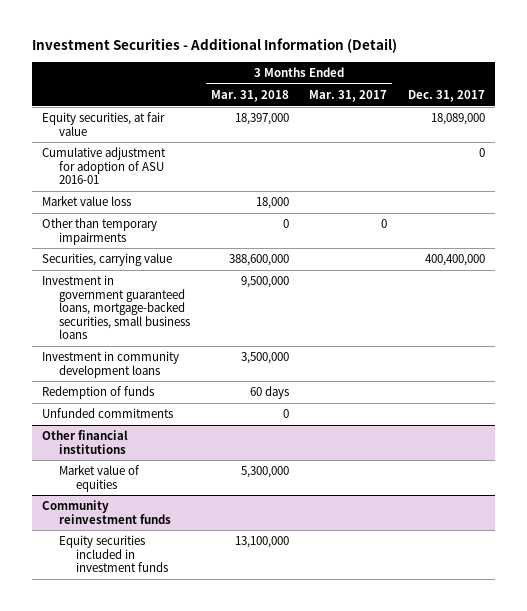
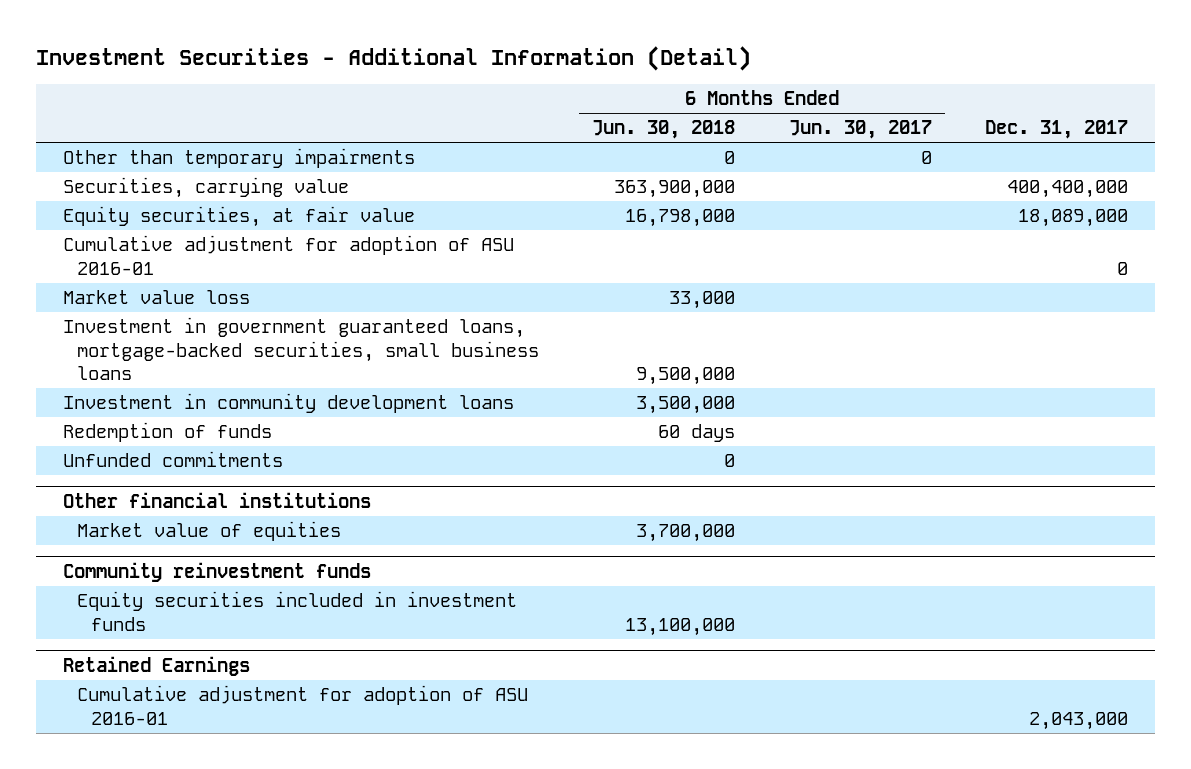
- | 3 Months Ended Mar. 31, 2018 | 3 Months Ended Mar. 31, 2017 | Dec. 31, 2017
+ | 6 Months Ended Jun. 30, 2018 | 6 Months Ended Jun. 30, 2017 | Dec. 31, 2017
moved up: Other than temporary impairments | 0 | 0 |
moved up: Securities, carrying value | 363,900,000 | | 400,400,000
+ Retained Earnings
+ Cumulative adjustment for adoption of ASU 2016-01 | | | 2,043,000

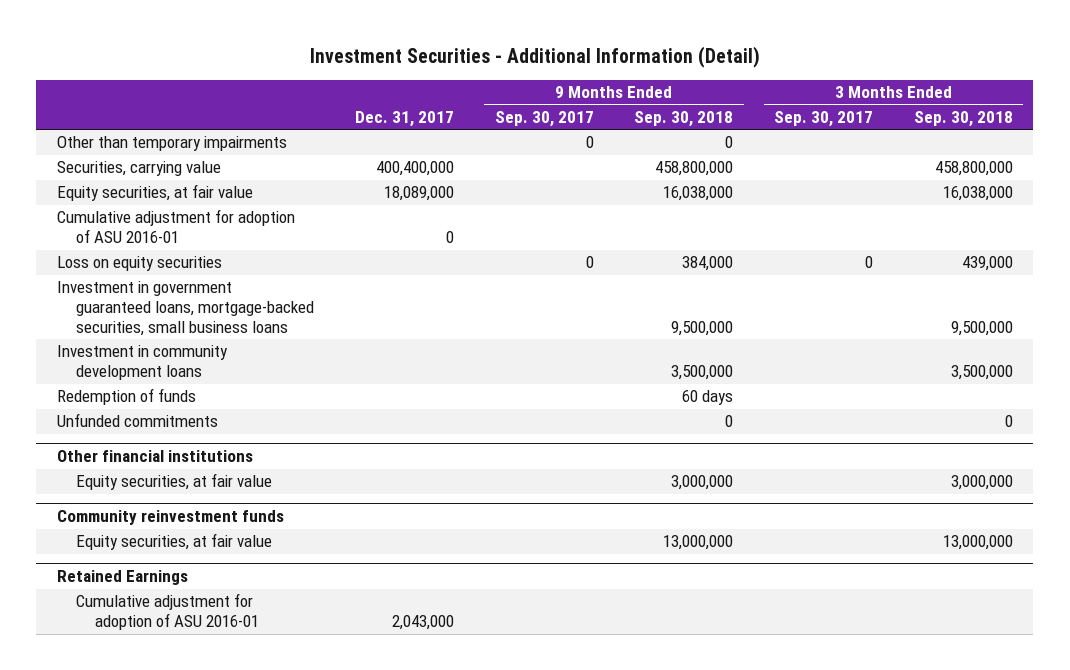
- | 6 Months Ended Jun. 30, 2018 | 6 Months Ended Jun. 30, 2017 | Dec. 31, 2017
+ | Dec. 31, 2017 | 9 Months Ended Sep. 30, 2017 | 9 Months Ended Sep. 30, 2018 | 3 Months Ended Sep. 30, 2017 | 3 Months Ended Sep. 30, 2018
- Market value loss | 33,000 | |
+ Loss on equity securities | | 0 | 384,000 | 0 | 439,000
@ Other financial institutions
- Market value of equities | 3,700,000 | |
+ Equity securities, at fair value | | | 3,000,000 | | 3,000,000
@ Community reinvestment funds
- Equity securities included in investment funds | 13,100,000 | |
+ Equity securities, at fair value | | | 13,000,000 | | 13,000,000

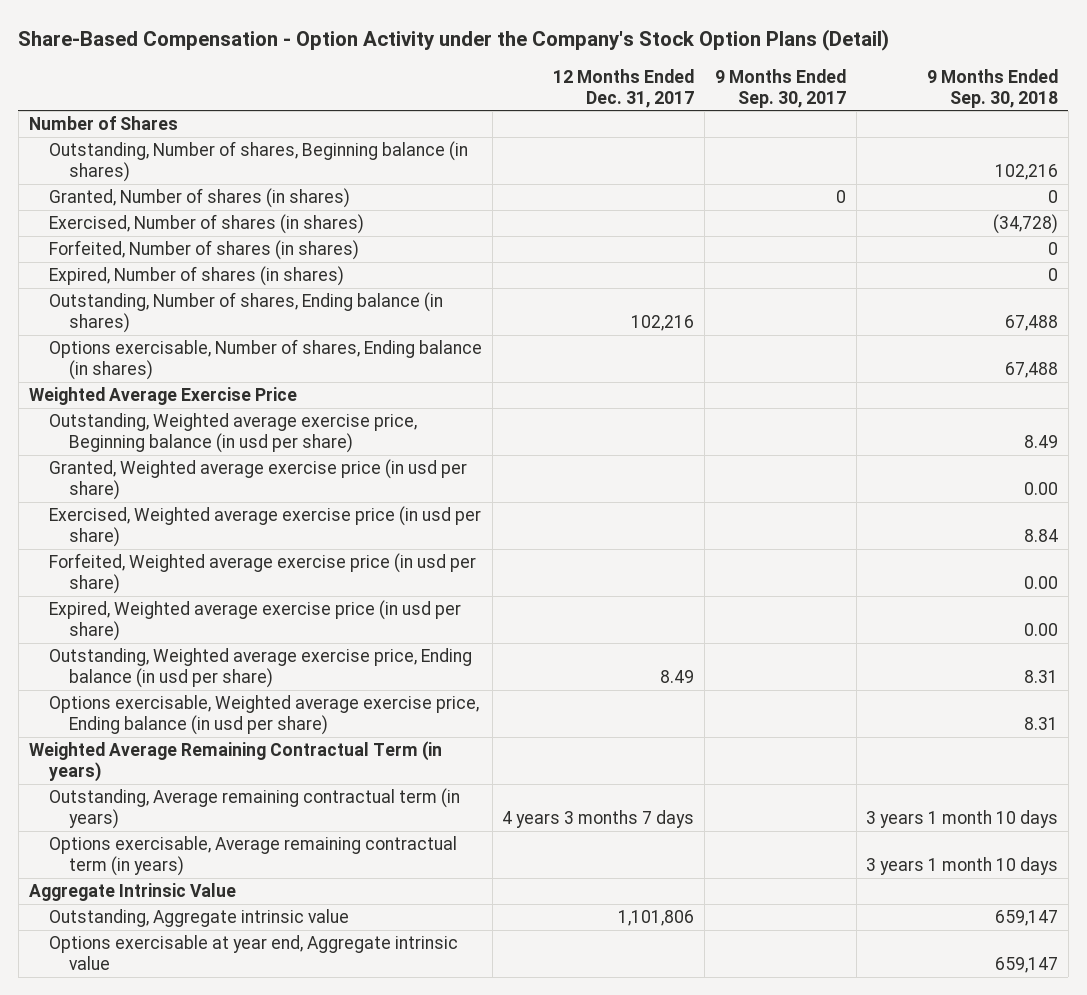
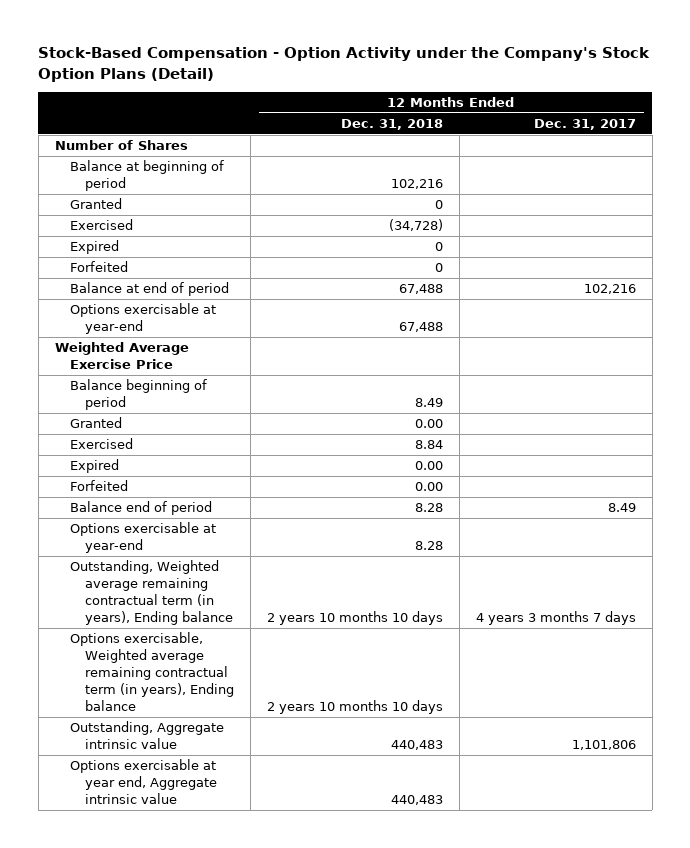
- Share-Based Compensation - Option Activity under the Company's Stock Option Plans (Detail)
+ Stock-Based Compensation - Option Activity under the Company's Stock Option Plans (Detail)
- | 12 Months Ended Dec. 31, 2017 | 9 Months Ended Sep. 30, 2017 | 9 Months Ended Sep. 30, 2018
+ | 12 Months Ended Dec. 31, 2018 | 12 Months Ended Dec. 31, 2017
- Outstanding, Number of shares, Beginning balance (in shares) | | | 102,216
- Granted, Number of shares (in shares) | | 0 | 0
- Exercised, Number of shares (in shares) | | | (34,728)
- Forfeited, Number of shares (in shares) | | | 0
- Expired, Number of shares (in shares) | | | 0
- Outstanding, Number of shares, Ending balance (in shares) | 102,216 | | 67,488
- Options exercisable, Number of shares, Ending balance (in shares) | | | 67,488
+ Balance at beginning of period | 102,216 |
+ Granted | 0 |
+ Exercised | (34,728) |
+ Expired | 0 |
+ Forfeited | 0 |
+ Balance at end of period | 67,488 | 102,216
+ Options exercisable at year-end | 67,488 |
- Outstanding, Weighted average exercise price, Beginning balance (in usd per share) | | | 8.49
- Granted, Weighted average exercise price (in usd per share) | | | 0.00
- Exercised, Weighted average exercise price (in usd per share) | | | 8.84
- Forfeited, Weighted average exercise price (in usd per share) | | | 0.00
- Expired, Weighted average exercise price (in usd per share) | | | 0.00
- Outstanding, Weighted average exercise price, Ending balance (in usd per share) | 8.49 | | 8.31
- Options exercisable, Weighted average exercise price, Ending balance (in usd per share) | | | 8.31
- Weighted Average Remaining Contractual Term (in years)
- Outstanding, Average remaining contractual term (in years) | 4 years 3 months 7 days | | 3 years 1 month 10 days
- Options exercisable, Average remaining contractual term (in years) | | | 3 years 1 month 10 days
- Aggregate Intrinsic Value
+ Balance beginning of period | 8.49 |
+ Granted | 0.00 |
+ Exercised | 8.84 |
+ Expired | 0.00 |
+ Forfeited | 0.00 |
+ Balance end of period | 8.28 | 8.49
+ Options exercisable at year-end | 8.28 |
+ Outstanding, Weighted average remaining contractual term (in years), Ending balance | 2 years 10 months 10 days | 4 years 3 months 7 days
+ Options exercisable, Weighted average remaining contractual term (in years), Ending balance | 2 years 10 months 10 days |

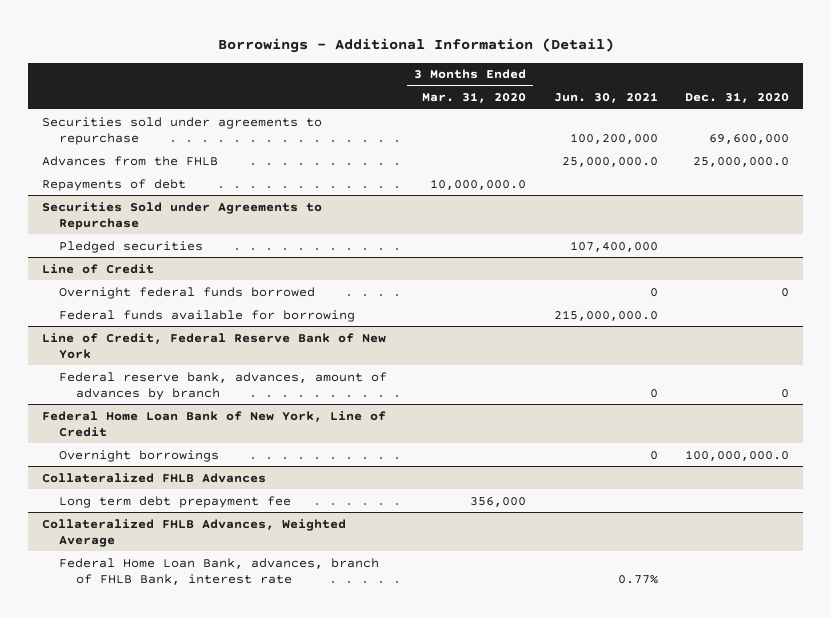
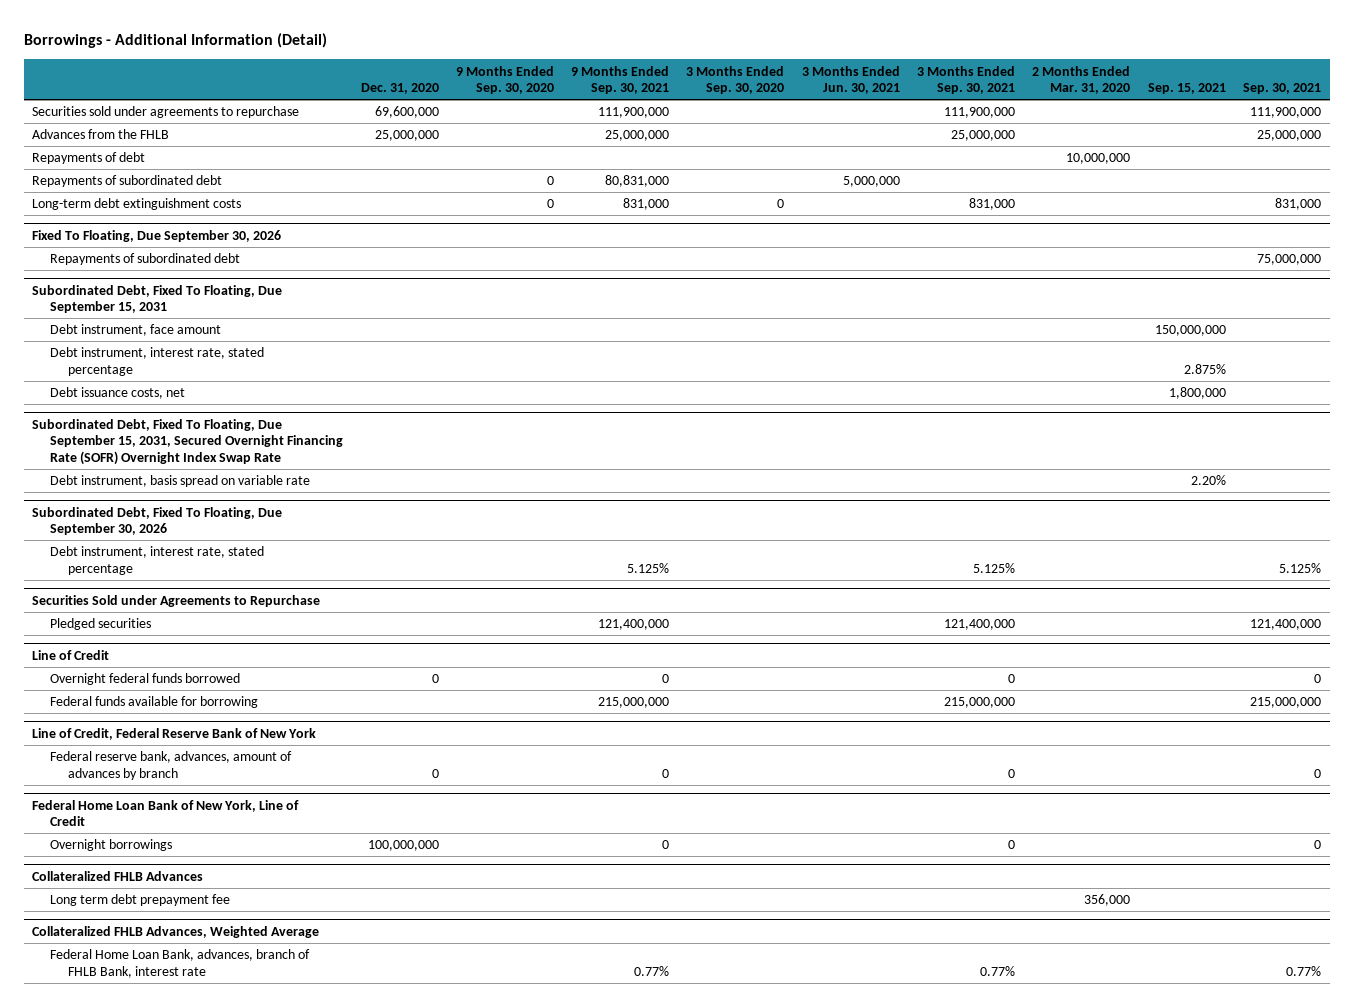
- | 3 Months Ended Mar. 31, 2020 | Jun. 30, 2021 | Dec. 31, 2020
+ | Dec. 31, 2020 | 9 Months Ended Sep. 30, 2020 | 9 Months Ended Sep. 30, 2021 | 3 Months Ended Sep. 30, 2020 | 3 Months Ended Jun. 30, 2021 | 3 Months Ended Sep. 30, 2021 | 2 Months Ended Mar. 31, 2020 | Sep. 15, 2021 | Sep. 30, 2021
- Advances from the FHLB | | 25,000,000.0 | 25,000,000.0
+ Advances from the FHLB | 25,000,000 | | 25,000,000 | | | 25,000,000 | | | 25,000,000
+ Repayments of subordinated debt | | 0 | 80,831,000 | | 5,000,000 | | | |
+ Long-term debt extinguishment costs | | 0 | 831,000 | 0 | | 831,000 | | | 831,000
+ Fixed To Floating, Due September 30, 2026
+ Repayments of subordinated debt | | | | | | | | | 75,000,000
+ Subordinated Debt, Fixed To Floating, Due September 15, 2031
+ Debt instrument, face amount | | | | | | | | 150,000,000 |
+ Debt instrument, interest rate, stated percentage | | | | | | | | 2.875% |
+ Debt issuance costs, net | | | | | | | | 1,800,000 |
+ Subordinated Debt, Fixed To Floating, Due September 15, 2031, Secured Overnight Financing Rate (SOFR) Overnight Index Swap Rate
+ Debt instrument, basis spread on variable rate | | | | | | | | 2.20% |
+ Subordinated Debt, Fixed To Floating, Due September 30, 2026
+ Debt instrument, interest rate, stated percentage | | | 5.125% | | | 5.125% | | | 5.125%
@ Federal Home Loan Bank of New York, Line of Credit
- Overnight borrowings | | 0 | 100,000,000.0
+ Overnight borrowings | 100,000,000 | | 0 | | | 0 | | | 0

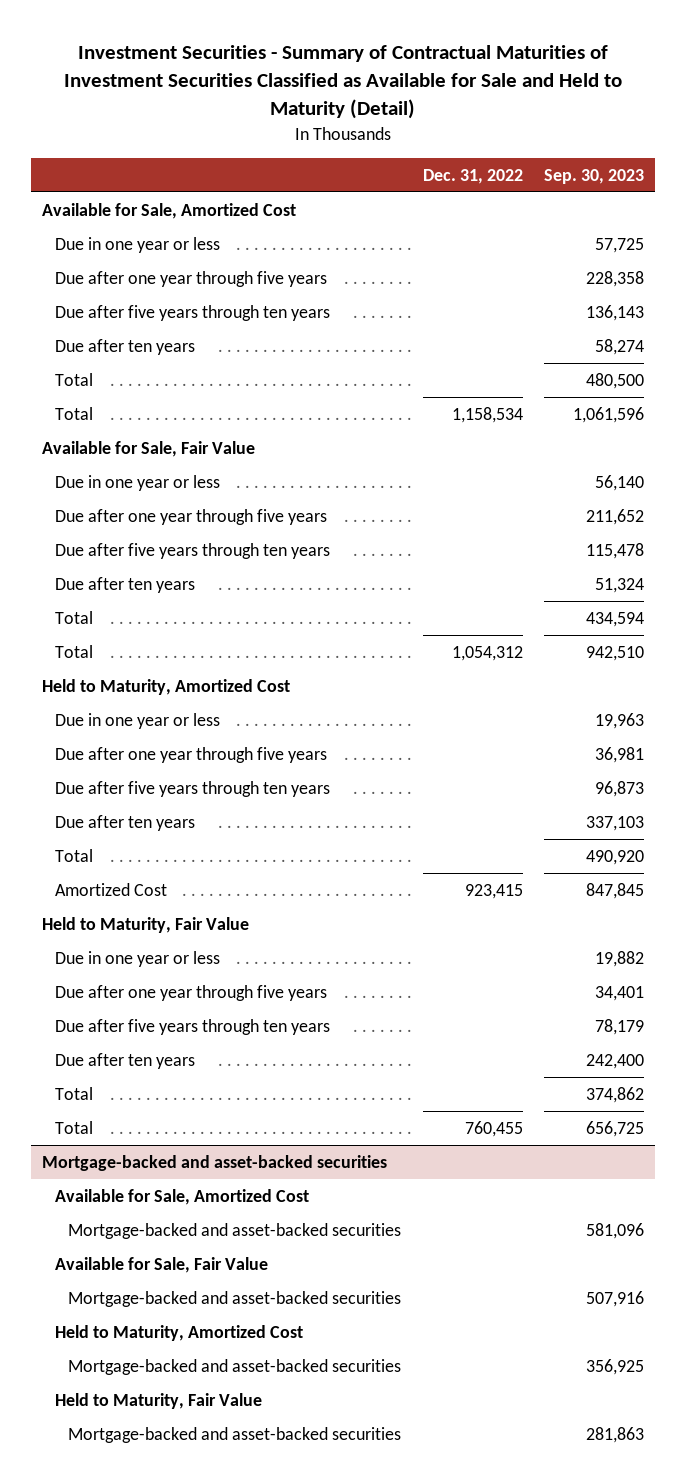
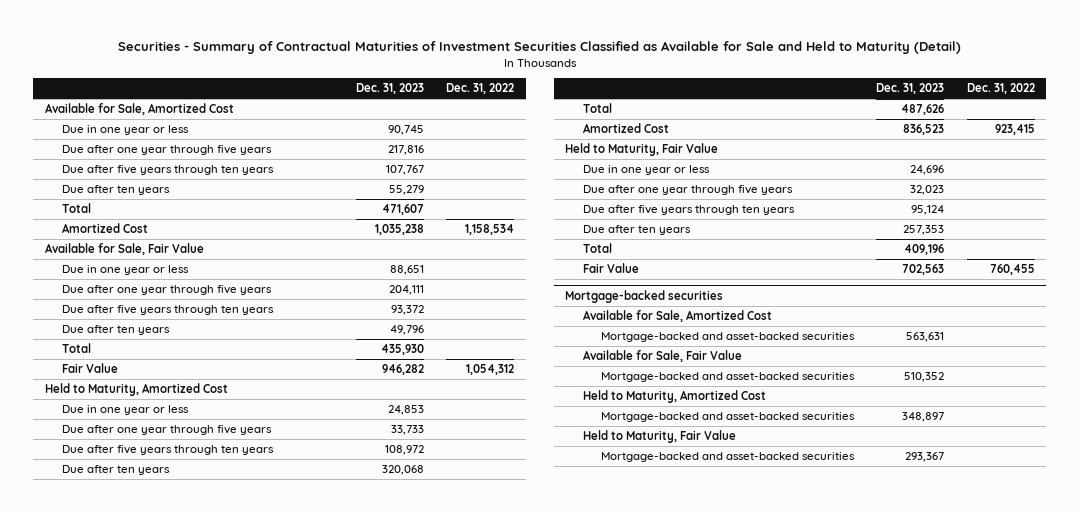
- Investment Securities - Summary of Contractual Maturities of Investment Securities Classified as Available for Sale and Held to Maturity (Detail)
+ Securities - Summary of Contractual Maturities of Investment Securities Classified as Available for Sale and Held to Maturity (Detail)
- | Dec. 31, 2022 | Sep. 30, 2023
+ | Dec. 31, 2023 | Dec. 31, 2022
- Total | 1,158,534 | 1,061,596
+ Amortized Cost | 1,035,238 | 1,158,534
- Total | 1,054,312 | 942,510
+ Fair Value | 946,282 | 1,054,312
- Total | 760,455 | 656,725
- Mortgage-backed and asset-backed securities
+ Fair Value | 702,563 | 760,455
+ Mortgage-backed securities

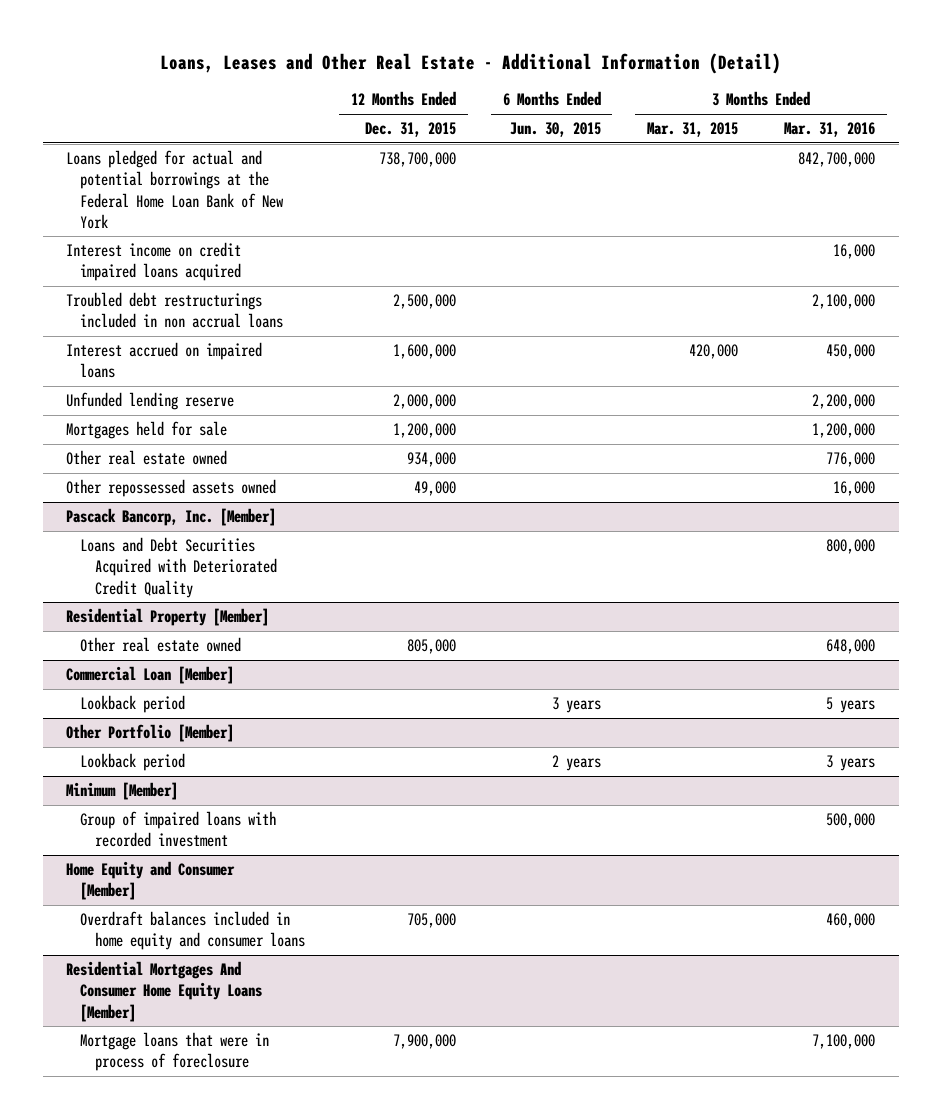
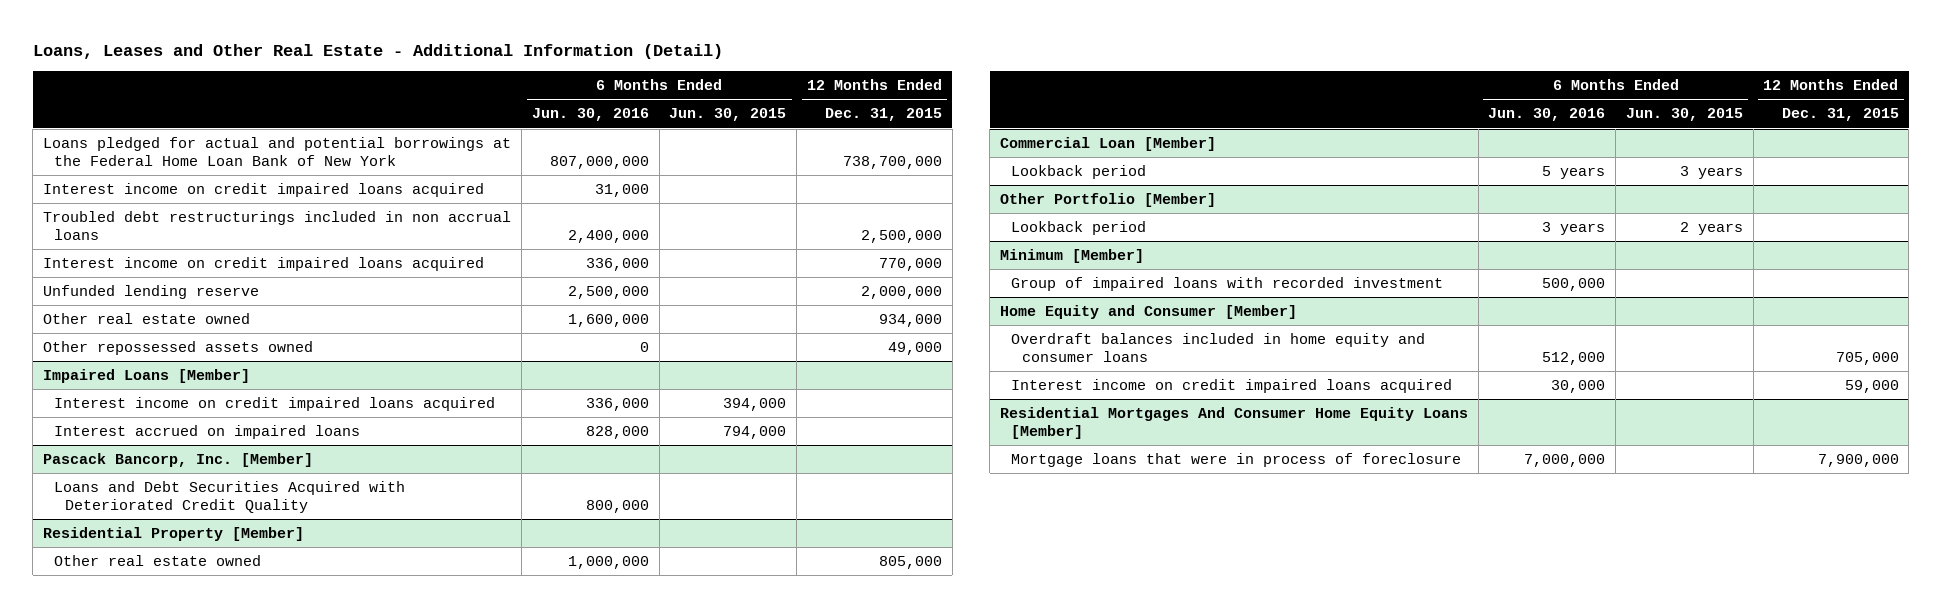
- | 12 Months Ended Dec. 31, 2015 | 6 Months Ended Jun. 30, 2015 | 3 Months Ended Mar. 31, 2015 | 3 Months Ended Mar. 31, 2016
+ | 6 Months Ended Jun. 30, 2016 | 6 Months Ended Jun. 30, 2015 | 12 Months Ended Dec. 31, 2015
- Interest accrued on impaired loans | 1,600,000 | | 420,000 | 450,000
+ Interest income on credit impaired loans acquired | 336,000 | | 770,000
- Mortgages held for sale | 1,200,000 | | | 1,200,000
+ Impaired Loans [Member]
+ Interest income on credit impaired loans acquired | 336,000 | 394,000 |
+ Interest accrued on impaired loans | 828,000 | 794,000 |
@ Home Equity and Consumer [Member]
+ Interest income on credit impaired loans acquired | 30,000 | | 59,000

